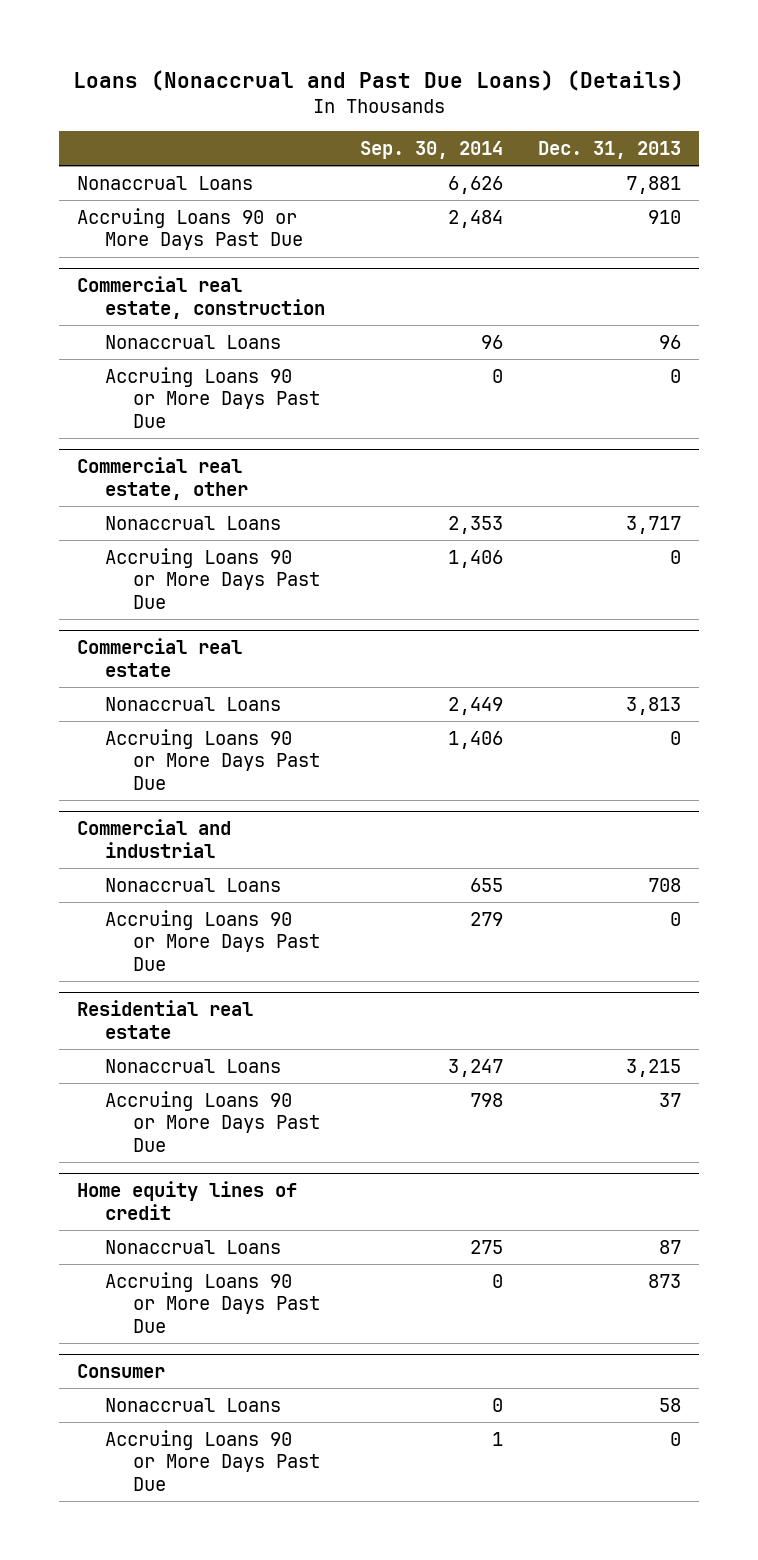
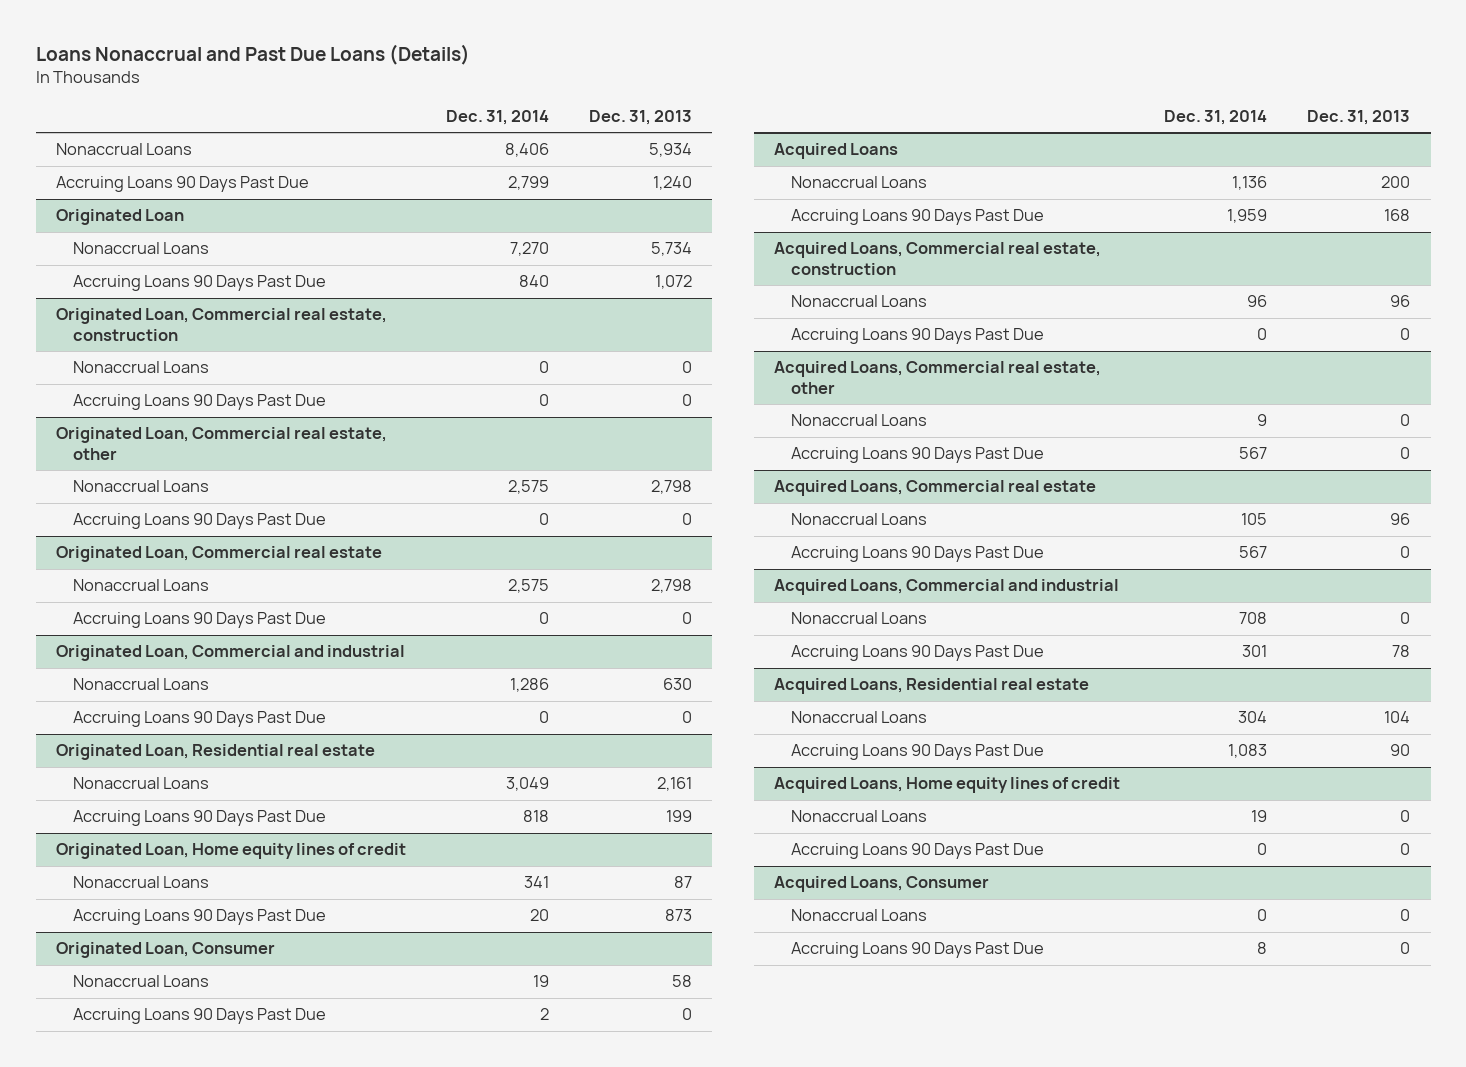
- Loans (Nonaccrual and Past Due Loans) (Details)
+ Loans Nonaccrual and Past Due Loans (Details)
- | Sep. 30, 2014 | Dec. 31, 2013
+ | Dec. 31, 2014 | Dec. 31, 2013
- Nonaccrual Loans | 6,626 | 7,881
- Accruing Loans 90 or More Days Past Due | 2,484 | 910
- Commercial real estate, construction
- Nonaccrual Loans | 96 | 96
- Accruing Loans 90 or More Days Past Due | 0 | 0
- Commercial real estate, other
- Nonaccrual Loans | 2,353 | 3,717
- Accruing Loans 90 or More Days Past Due | 1,406 | 0
- Commercial real estate
- Nonaccrual Loans | 2,449 | 3,813
- Accruing Loans 90 or More Days Past Due | 1,406 | 0
- Commercial and industrial
- Nonaccrual Loans | 655 | 708
- Accruing Loans 90 or More Days Past Due | 279 | 0
- Residential real estate
- Nonaccrual Loans | 3,247 | 3,215
- Accruing Loans 90 or More Days Past Due | 798 | 37
- Home equity lines of credit
+ Nonaccrual Loans | 8,406 | 5,934
+ Accruing Loans 90 Days Past Due | 2,799 | 1,240
+ Originated Loan
+ Nonaccrual Loans | 7,270 | 5,734
+ Accruing Loans 90 Days Past Due | 840 | 1,072
+ Originated Loan, Commercial real estate, construction
+ Nonaccrual Loans | 0 | 0
+ Accruing Loans 90 Days Past Due | 0 | 0
+ Originated Loan, Commercial real estate, other
+ Nonaccrual Loans | 2,575 | 2,798
+ Accruing Loans 90 Days Past Due | 0 | 0
+ Originated Loan, Commercial real estate
+ Nonaccrual Loans | 2,575 | 2,798
+ Accruing Loans 90 Days Past Due | 0 | 0
+ Originated Loan, Commercial and industrial
+ Nonaccrual Loans | 1,286 | 630
+ Accruing Loans 90 Days Past Due | 0 | 0
+ Originated Loan, Residential real estate
+ Nonaccrual Loans | 3,049 | 2,161
+ Accruing Loans 90 Days Past Due | 818 | 199
+ Originated Loan, Home equity lines of credit
- Accruing Loans 90 or More Days Past Due | 0 | 873
- Consumer
+ Accruing Loans 90 Days Past Due | 20 | 873
+ Originated Loan, Consumer
- Accruing Loans 90 or More Days Past Due | 1 | 0
+ Accruing Loans 90 Days Past Due | 2 | 0
+ Acquired Loans
+ Nonaccrual Loans | 1,136 | 200
+ Accruing Loans 90 Days Past Due | 1,959 | 168
+ Acquired Loans, Commercial real estate, construction
+ Nonaccrual Loans | 96 | 96
+ Accruing Loans 90 Days Past Due | 0 | 0
+ Acquired Loans, Commercial real estate, other
+ Nonaccrual Loans | 9 | 0
+ Accruing Loans 90 Days Past Due | 567 | 0
+ Acquired Loans, Commercial real estate
+ Nonaccrual Loans | 105 | 96
+ Accruing Loans 90 Days Past Due | 567 | 0
+ Acquired Loans, Commercial and industrial
+ Nonaccrual Loans | 708 | 0
+ Accruing Loans 90 Days Past Due | 301 | 78
+ Acquired Loans, Residential real estate
+ Nonaccrual Loans | 304 | 104
+ Accruing Loans 90 Days Past Due | 1,083 | 90
+ Acquired Loans, Home equity lines of credit
+ Nonaccrual Loans | 19 | 0
+ Accruing Loans 90 Days Past Due | 0 | 0
+ Acquired Loans, Consumer
+ Nonaccrual Loans | 0 | 0
+ Accruing Loans 90 Days Past Due | 8 | 0

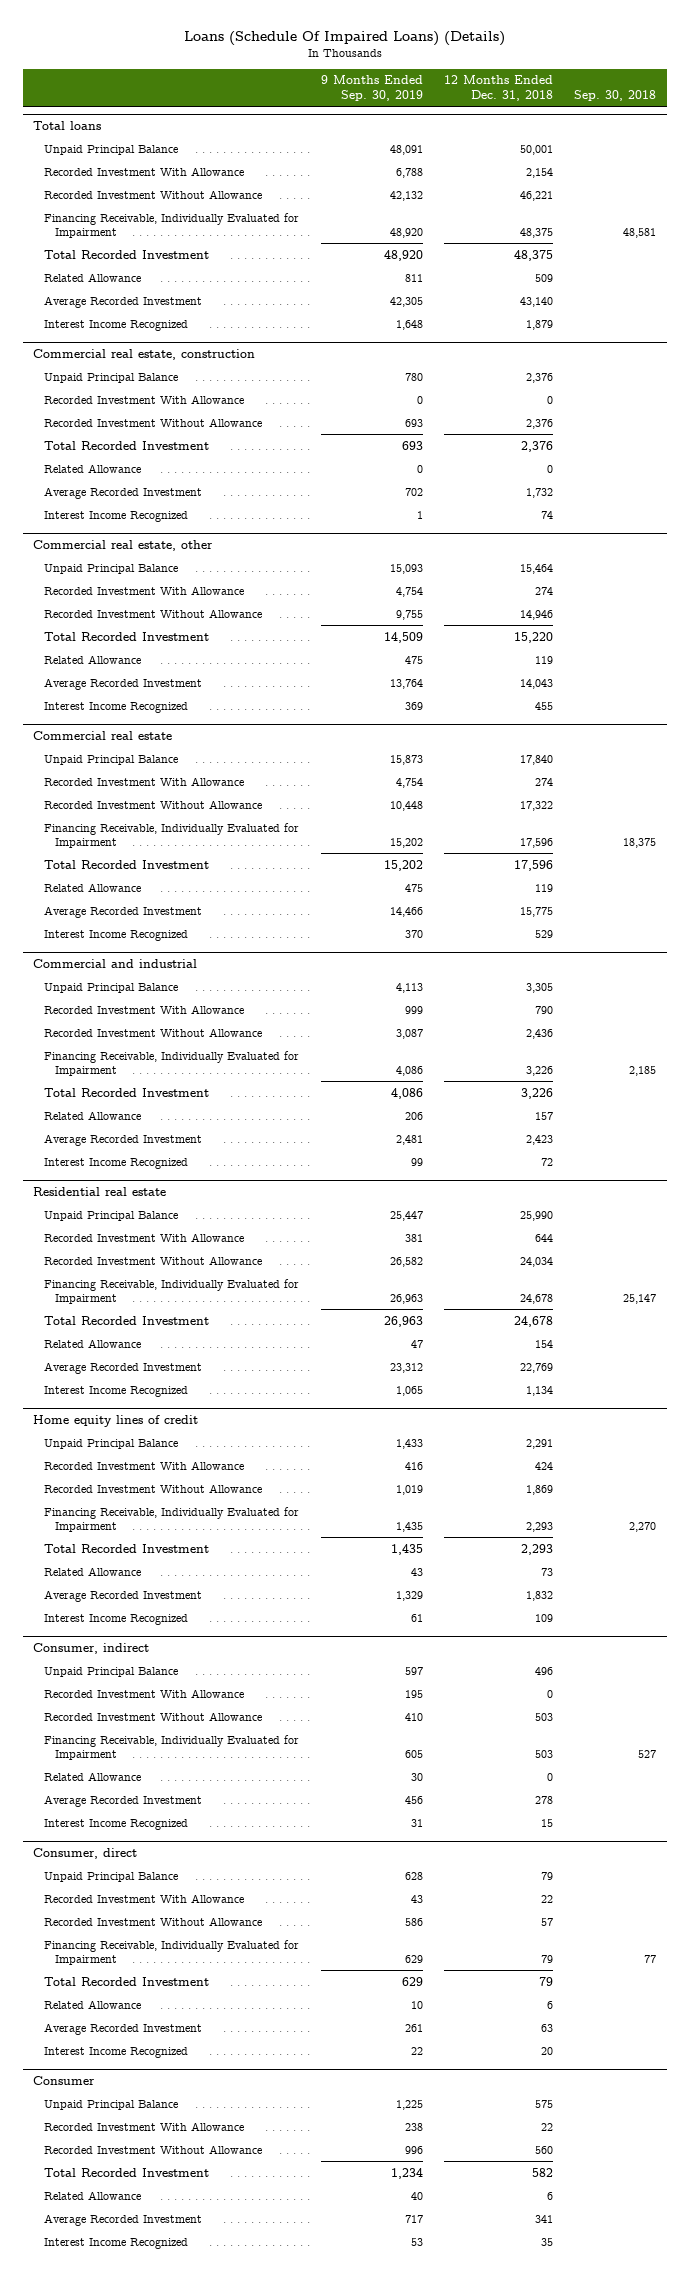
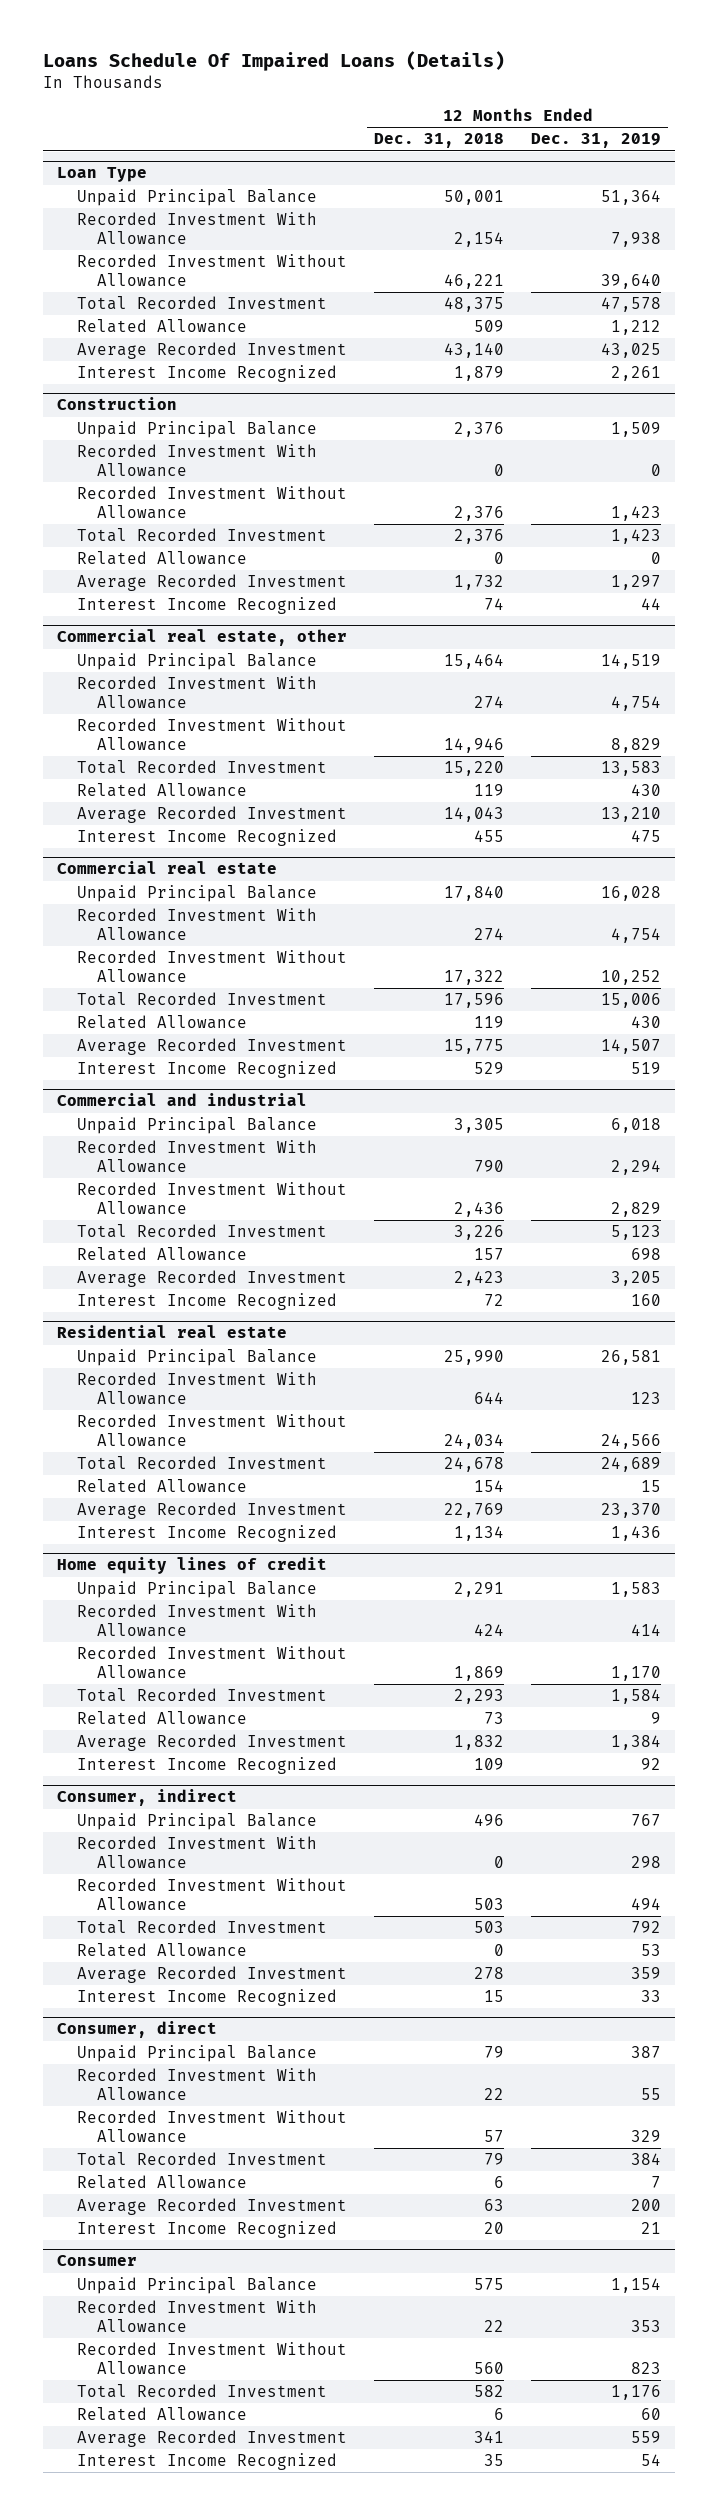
- Loans (Schedule Of Impaired Loans) (Details)
+ Loans Schedule Of Impaired Loans (Details)
- | 9 Months Ended Sep. 30, 2019 | 12 Months Ended Dec. 31, 2018 | Sep. 30, 2018
+ | 12 Months Ended Dec. 31, 2018 | 12 Months Ended Dec. 31, 2019
- Total loans
+ Loan Type
- Financing Receivable, Individually Evaluated for Impairment | 48,920 | 48,375 | 48,581
- Commercial real estate, construction
+ Construction
@ Commercial real estate
- Financing Receivable, Individually Evaluated for Impairment | 15,202 | 17,596 | 18,375
@ Commercial and industrial
- Financing Receivable, Individually Evaluated for Impairment | 4,086 | 3,226 | 2,185
@ Residential real estate
- Financing Receivable, Individually Evaluated for Impairment | 26,963 | 24,678 | 25,147
@ Home equity lines of credit
- Financing Receivable, Individually Evaluated for Impairment | 1,435 | 2,293 | 2,270
@ Consumer, indirect
- Financing Receivable, Individually Evaluated for Impairment | 605 | 503 | 527
+ Total Recorded Investment | 503 | 792
@ Consumer, direct
- Financing Receivable, Individually Evaluated for Impairment | 629 | 79 | 77

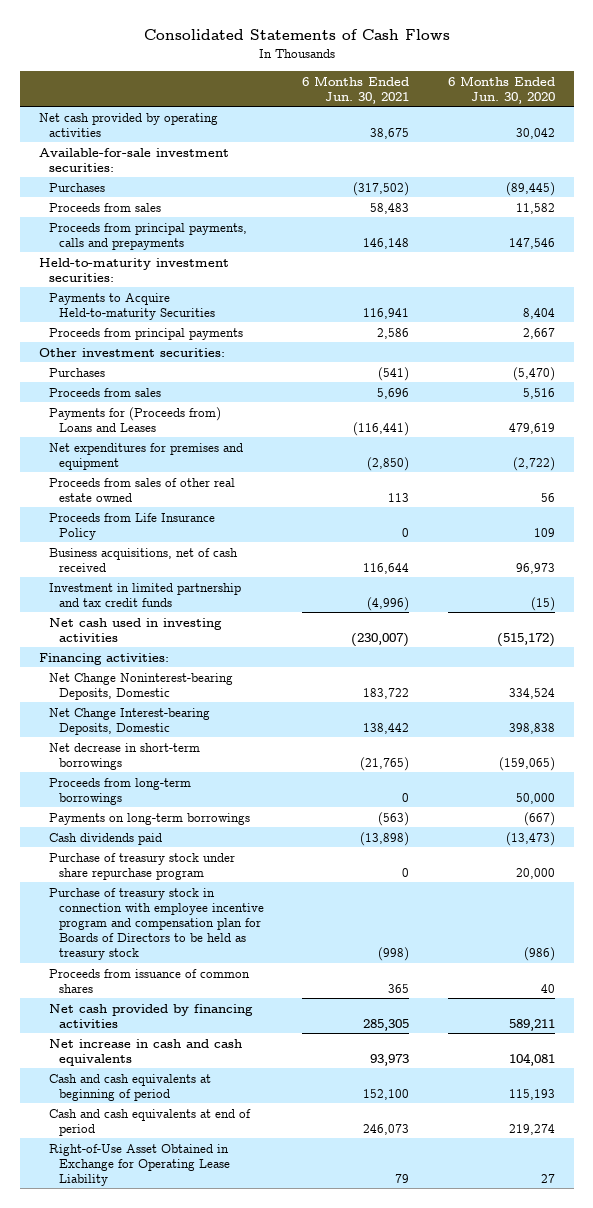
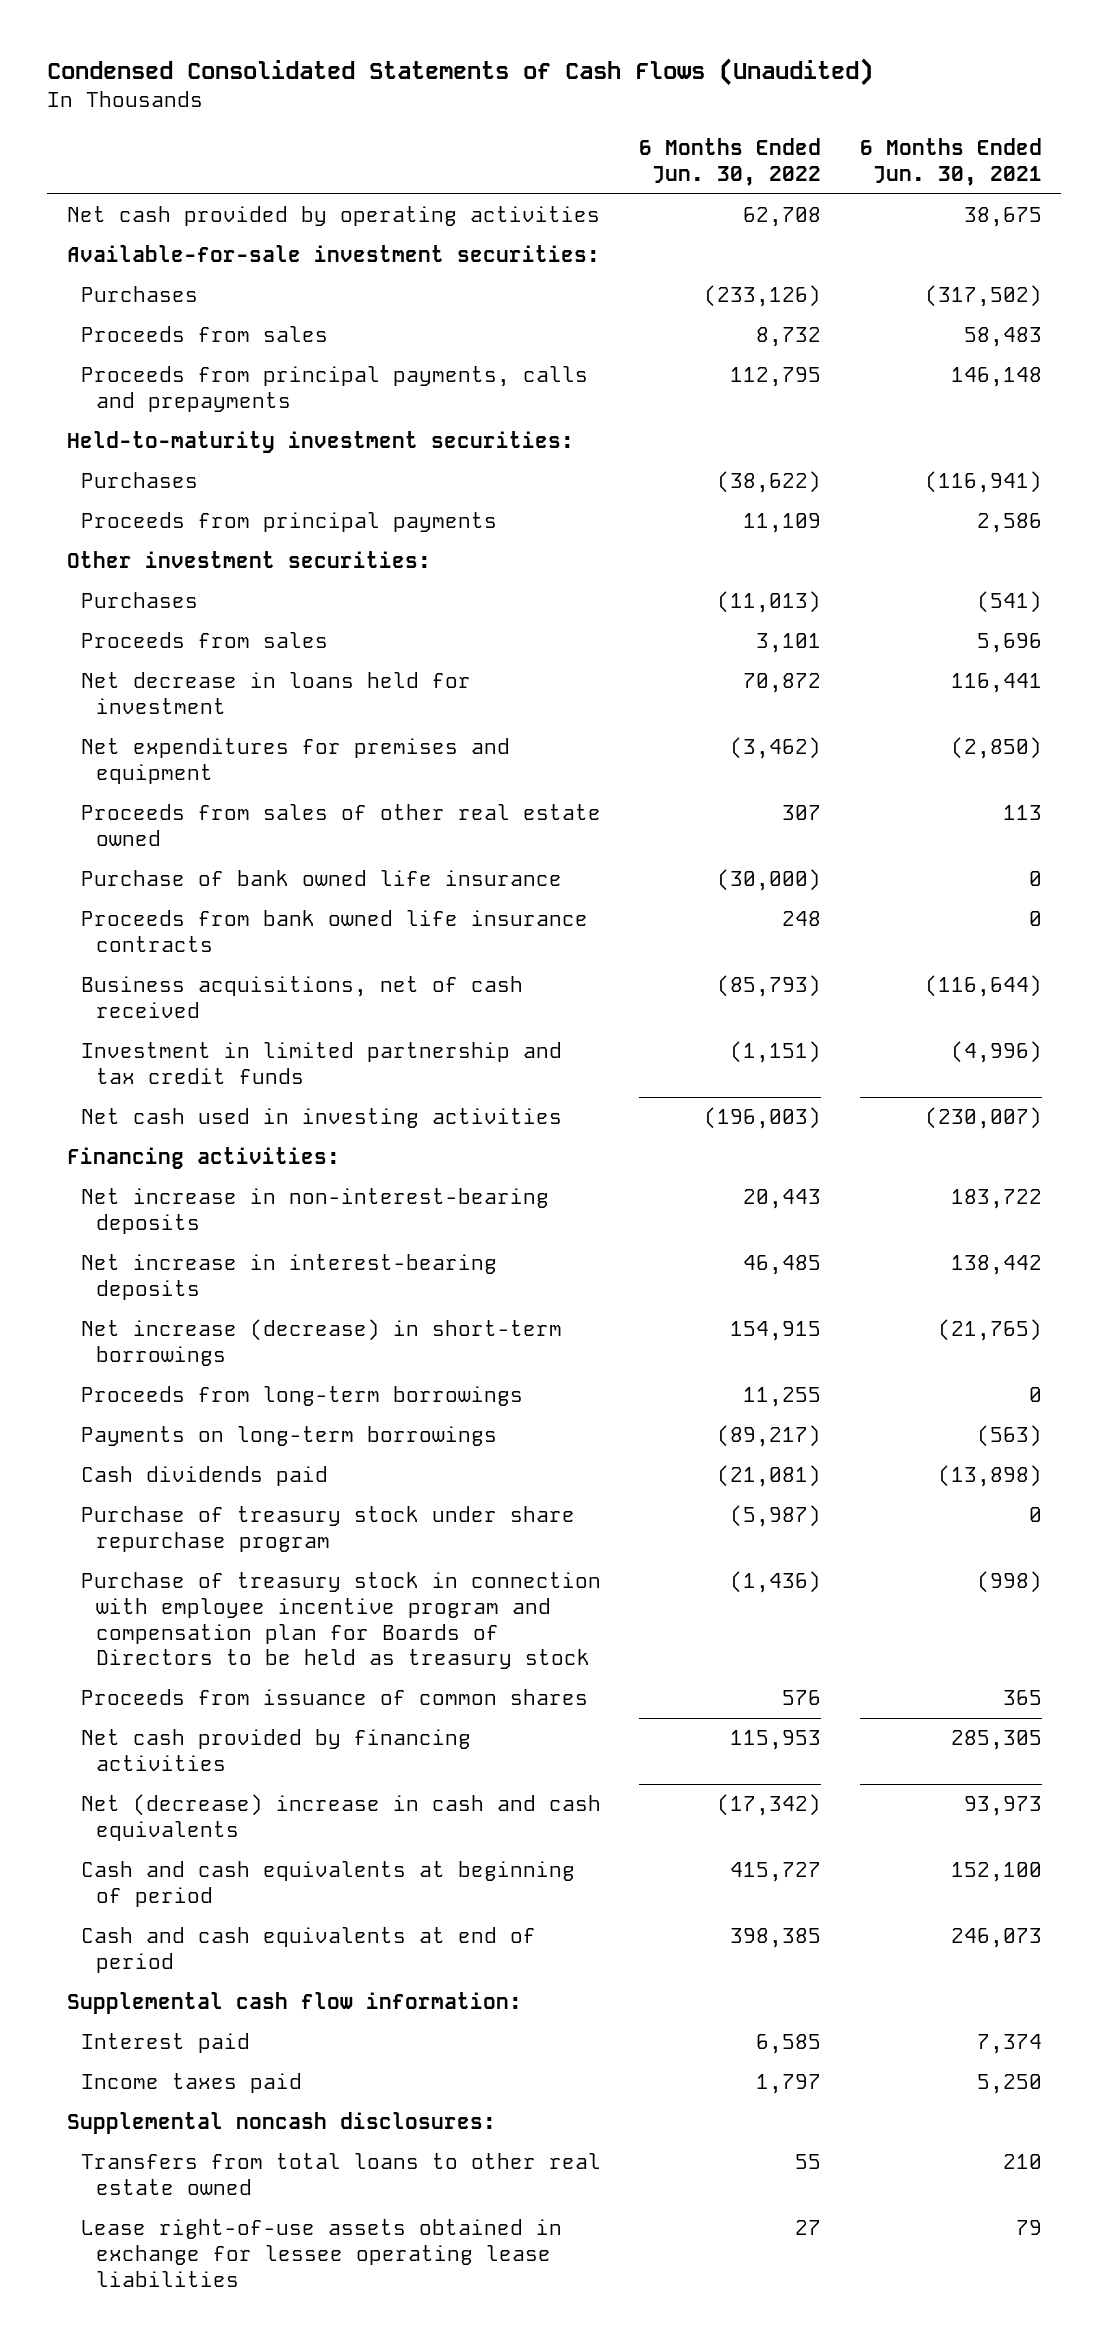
- Consolidated Statements of Cash Flows
+ Condensed Consolidated Statements of Cash Flows (Unaudited)
- | 6 Months Ended Jun. 30, 2021 | 6 Months Ended Jun. 30, 2020
+ | 6 Months Ended Jun. 30, 2022 | 6 Months Ended Jun. 30, 2021
- Payments to Acquire Held-to-maturity Securities | 116,941 | 8,404
+ Purchases | (38,622) | (116,941)
- Payments for (Proceeds from) Loans and Leases | (116,441) | 479,619
+ Net decrease in loans held for investment | 70,872 | 116,441
- Proceeds from Life Insurance Policy | 0 | 109
- Business acquisitions, net of cash received | 116,644 | 96,973
+ Purchase of bank owned life insurance | (30,000) | 0
+ Proceeds from bank owned life insurance contracts | 248 | 0
+ Business acquisitions, net of cash received | (85,793) | (116,644)
- Net Change Noninterest-bearing Deposits, Domestic | 183,722 | 334,524
- Net Change Interest-bearing Deposits, Domestic | 138,442 | 398,838
- Net decrease in short-term borrowings | (21,765) | (159,065)
+ Net increase in non-interest-bearing deposits | 20,443 | 183,722
+ Net increase in interest-bearing deposits | 46,485 | 138,442
+ Net increase (decrease) in short-term borrowings | 154,915 | (21,765)
- Net increase in cash and cash equivalents | 93,973 | 104,081
+ Net (decrease) increase in cash and cash equivalents | (17,342) | 93,973
- Right-of-Use Asset Obtained in Exchange for Operating Lease Liability | 79 | 27
+ Supplemental cash flow information:
+ Interest paid | 6,585 | 7,374
+ Income taxes paid | 1,797 | 5,250
+ Supplemental noncash disclosures:
+ Transfers from total loans to other real estate owned | 55 | 210
+ Lease right-of-use assets obtained in exchange for lessee operating lease liabilities | 27 | 79

